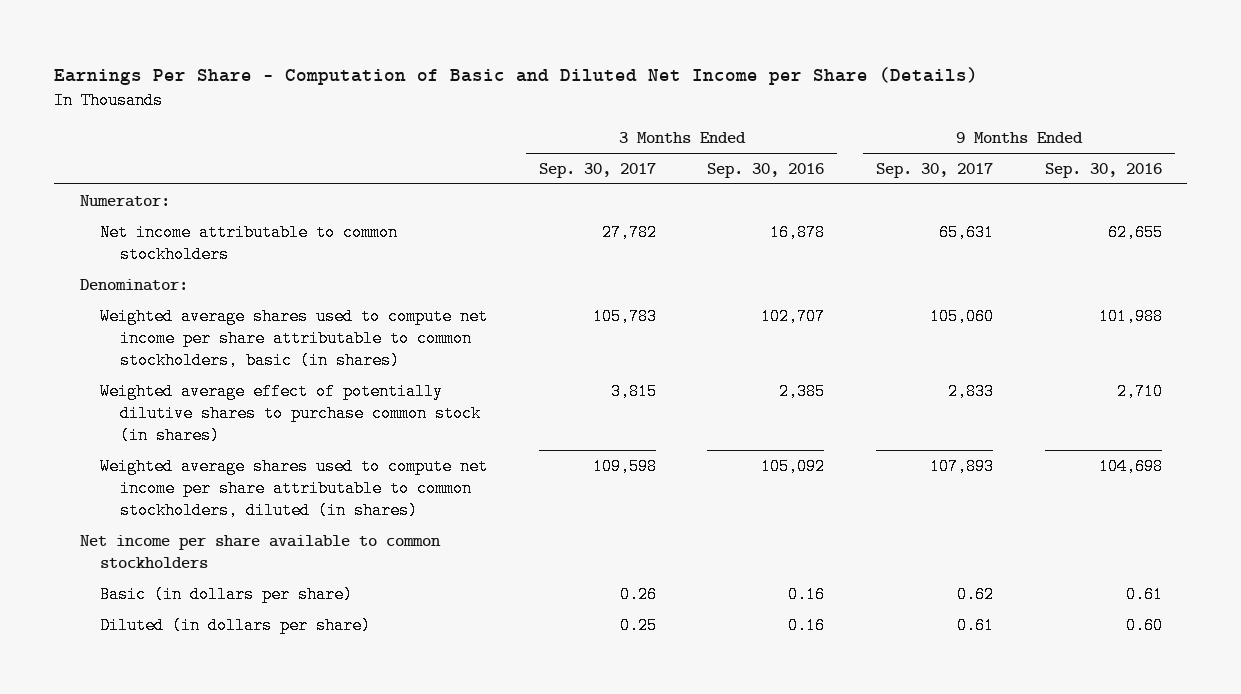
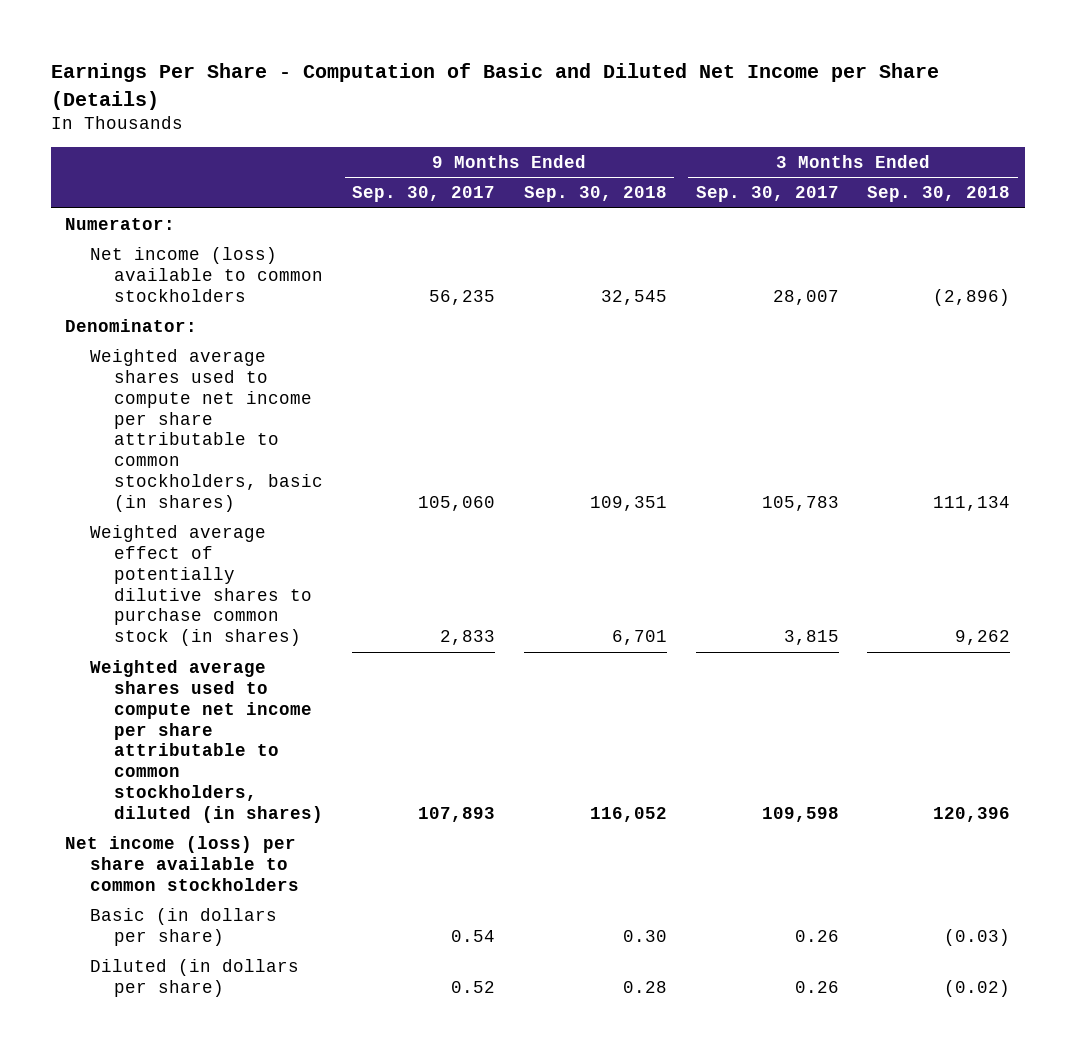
- | 3 Months Ended Sep. 30, 2017 | 3 Months Ended Sep. 30, 2016 | 9 Months Ended Sep. 30, 2017 | 9 Months Ended Sep. 30, 2016
+ | 9 Months Ended Sep. 30, 2017 | 9 Months Ended Sep. 30, 2018 | 3 Months Ended Sep. 30, 2017 | 3 Months Ended Sep. 30, 2018
- Net income attributable to common stockholders | 27,782 | 16,878 | 65,631 | 62,655
+ Net income (loss) available to common stockholders | 56,235 | 32,545 | 28,007 | (2,896)
- Net income per share available to common stockholders
- Basic (in dollars per share) | 0.26 | 0.16 | 0.62 | 0.61
- Diluted (in dollars per share) | 0.25 | 0.16 | 0.61 | 0.60
+ Net income (loss) per share available to common stockholders
+ Basic (in dollars per share) | 0.54 | 0.30 | 0.26 | (0.03)
+ Diluted (in dollars per share) | 0.52 | 0.28 | 0.26 | (0.02)

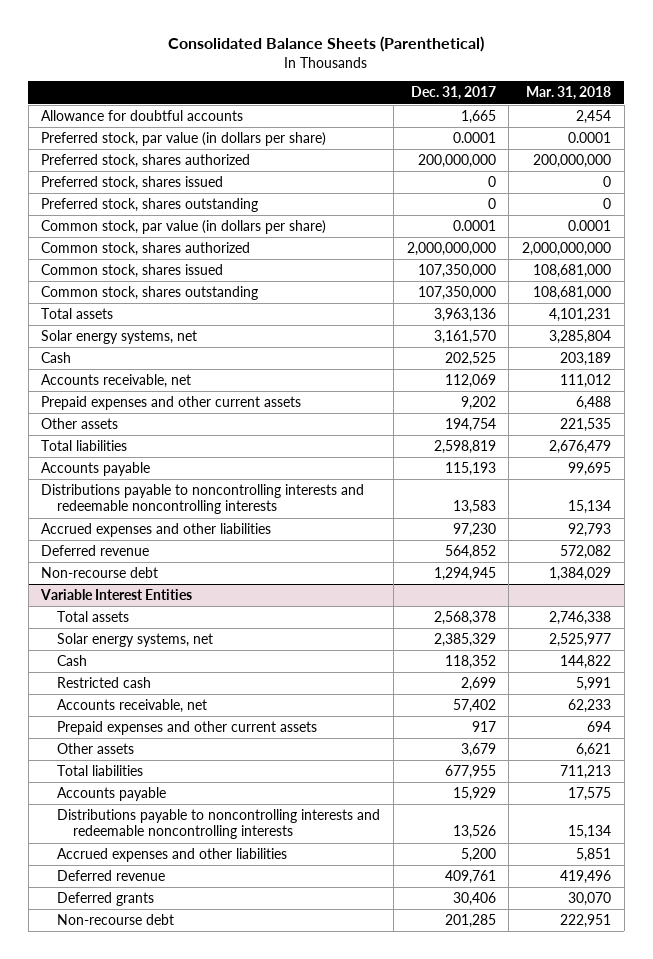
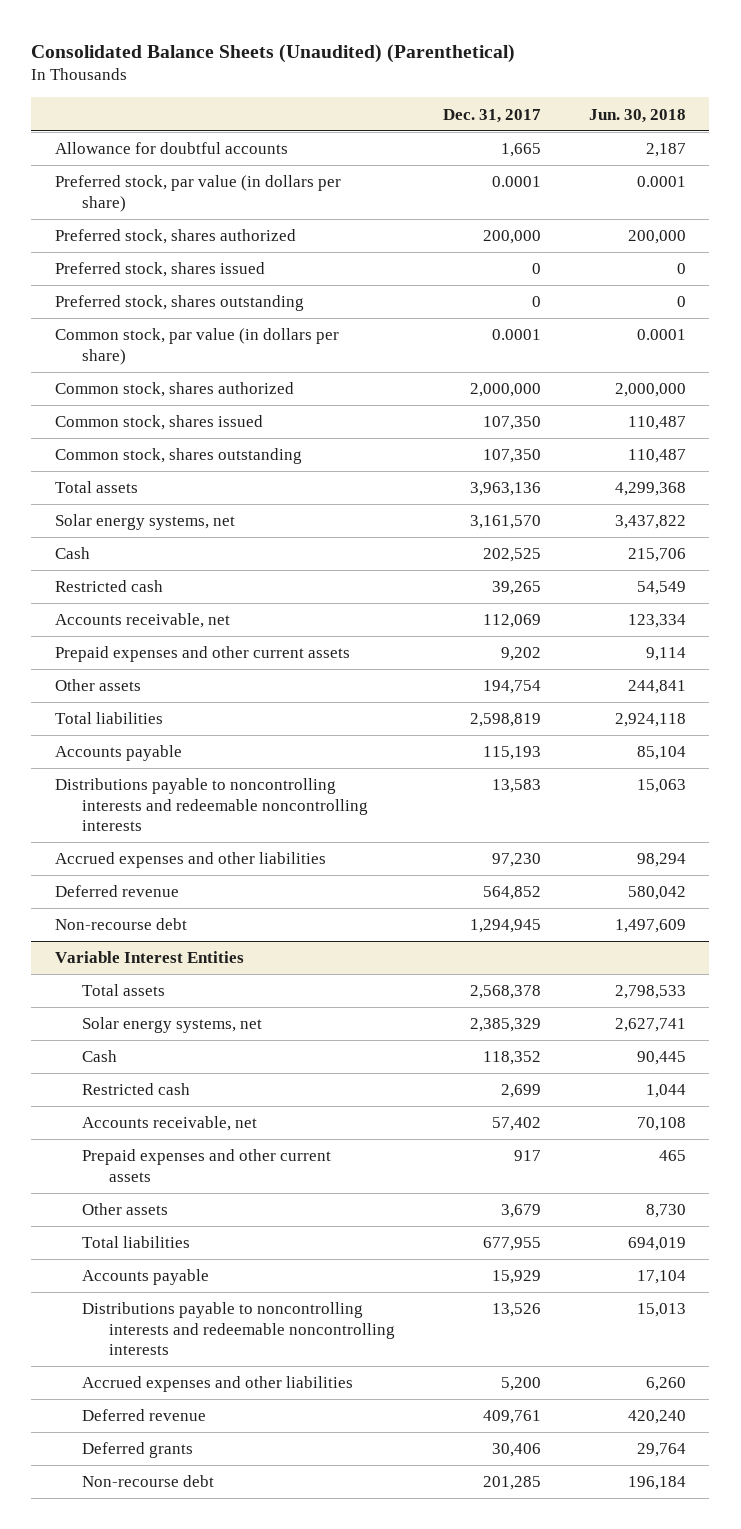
- Consolidated Balance Sheets (Parenthetical)
+ Consolidated Balance Sheets (Unaudited) (Parenthetical)
- | Dec. 31, 2017 | Mar. 31, 2018
+ | Dec. 31, 2017 | Jun. 30, 2018
- Preferred stock, shares authorized | 200,000,000 | 200,000,000
+ Preferred stock, shares authorized | 200,000 | 200,000
- Common stock, shares authorized | 2,000,000,000 | 2,000,000,000
- Common stock, shares issued | 107,350,000 | 108,681,000
- Common stock, shares outstanding | 107,350,000 | 108,681,000
+ Common stock, shares authorized | 2,000,000 | 2,000,000
+ Common stock, shares issued | 107,350 | 110,487
+ Common stock, shares outstanding | 107,350 | 110,487
+ Restricted cash | 39,265 | 54,549

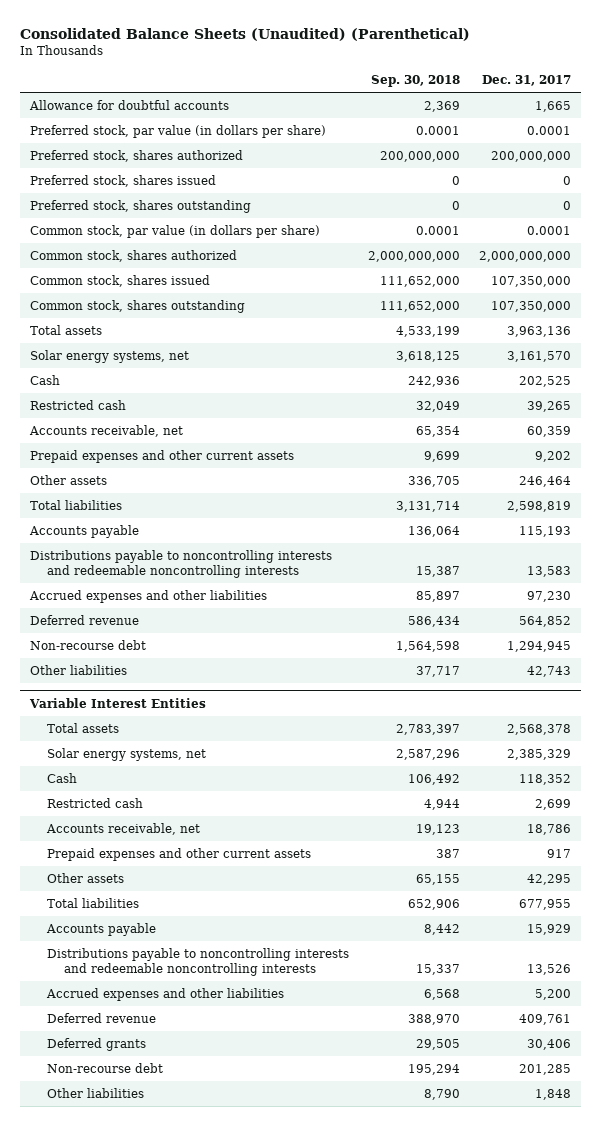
- | Dec. 31, 2017 | Jun. 30, 2018
+ | Sep. 30, 2018 | Dec. 31, 2017
- Preferred stock, shares authorized | 200,000 | 200,000
+ Preferred stock, shares authorized | 200,000,000 | 200,000,000
- Common stock, shares authorized | 2,000,000 | 2,000,000
- Common stock, shares issued | 107,350 | 110,487
- Common stock, shares outstanding | 107,350 | 110,487
+ Common stock, shares authorized | 2,000,000,000 | 2,000,000,000
+ Common stock, shares issued | 111,652,000 | 107,350,000
+ Common stock, shares outstanding | 111,652,000 | 107,350,000
- Accounts receivable, net | 112,069 | 123,334
+ Accounts receivable, net | 65,354 | 60,359
- Other assets | 194,754 | 244,841
+ Other assets | 336,705 | 246,464
+ Other liabilities | 37,717 | 42,743
@ Variable Interest Entities
- Accounts receivable, net | 57,402 | 70,108
+ Accounts receivable, net | 19,123 | 18,786
- Other assets | 3,679 | 8,730
+ Other assets | 65,155 | 42,295
+ Other liabilities | 8,790 | 1,848

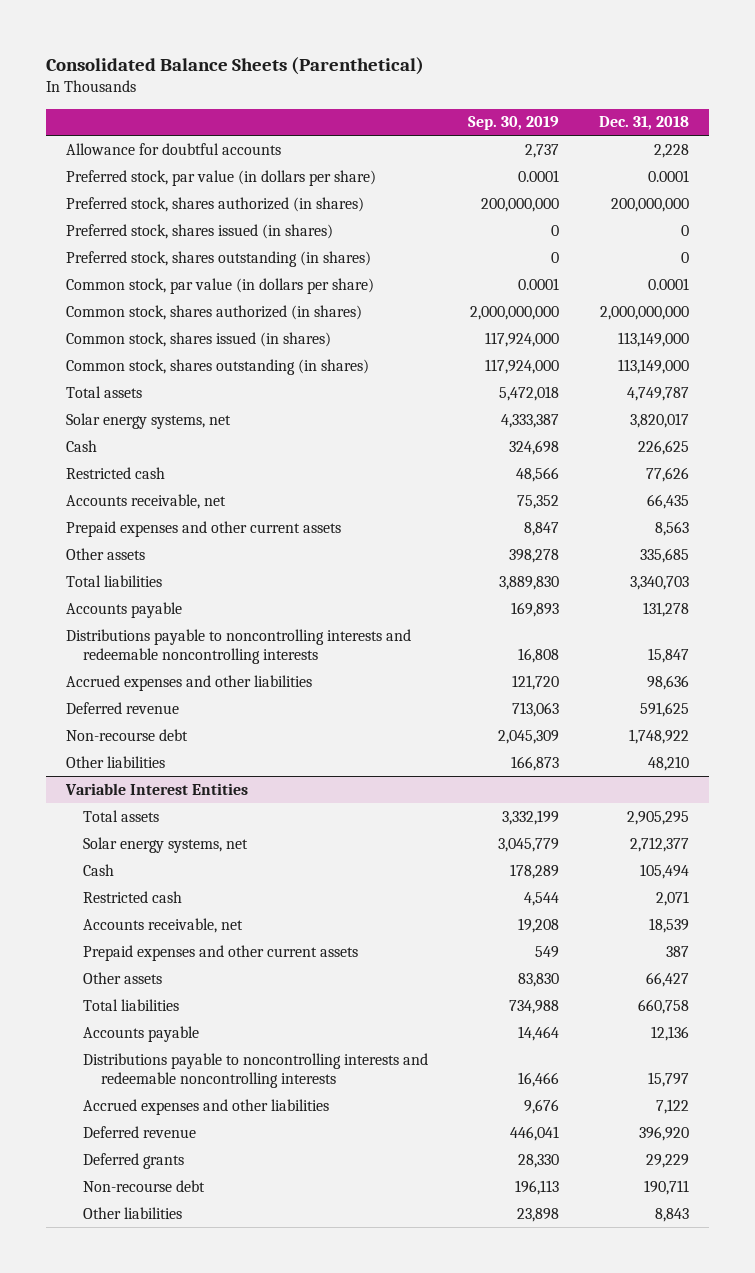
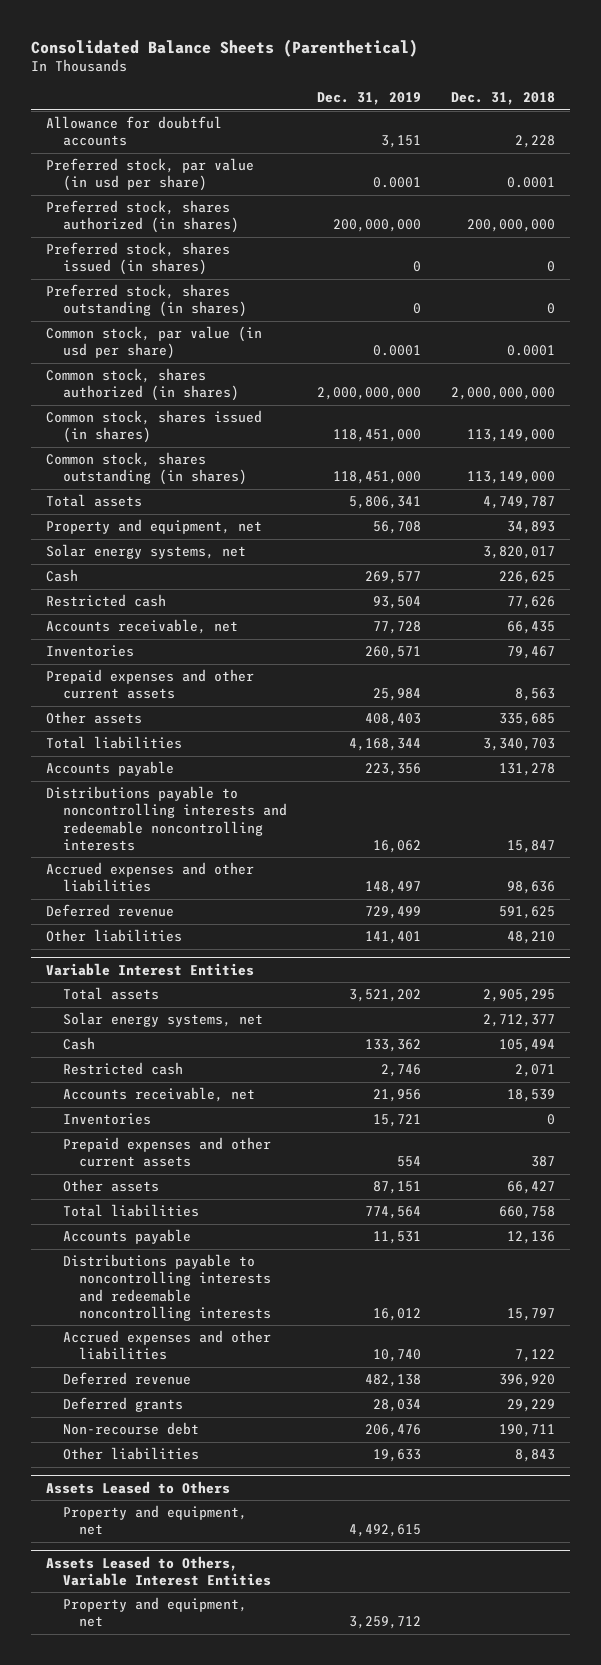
- | Sep. 30, 2019 | Dec. 31, 2018
+ | Dec. 31, 2019 | Dec. 31, 2018
- Preferred stock, par value (in dollars per share) | 0.0001 | 0.0001
+ Preferred stock, par value (in usd per share) | 0.0001 | 0.0001
- Common stock, par value (in dollars per share) | 0.0001 | 0.0001
+ Common stock, par value (in usd per share) | 0.0001 | 0.0001
+ Property and equipment, net | 56,708 | 34,893
+ Inventories | 260,571 | 79,467
- Non-recourse debt | 2,045,309 | 1,748,922
@ Variable Interest Entities
+ Inventories | 15,721 | 0
+ Assets Leased to Others
+ Property and equipment, net | 4,492,615 |
+ Assets Leased to Others, Variable Interest Entities
+ Property and equipment, net | 3,259,712 |

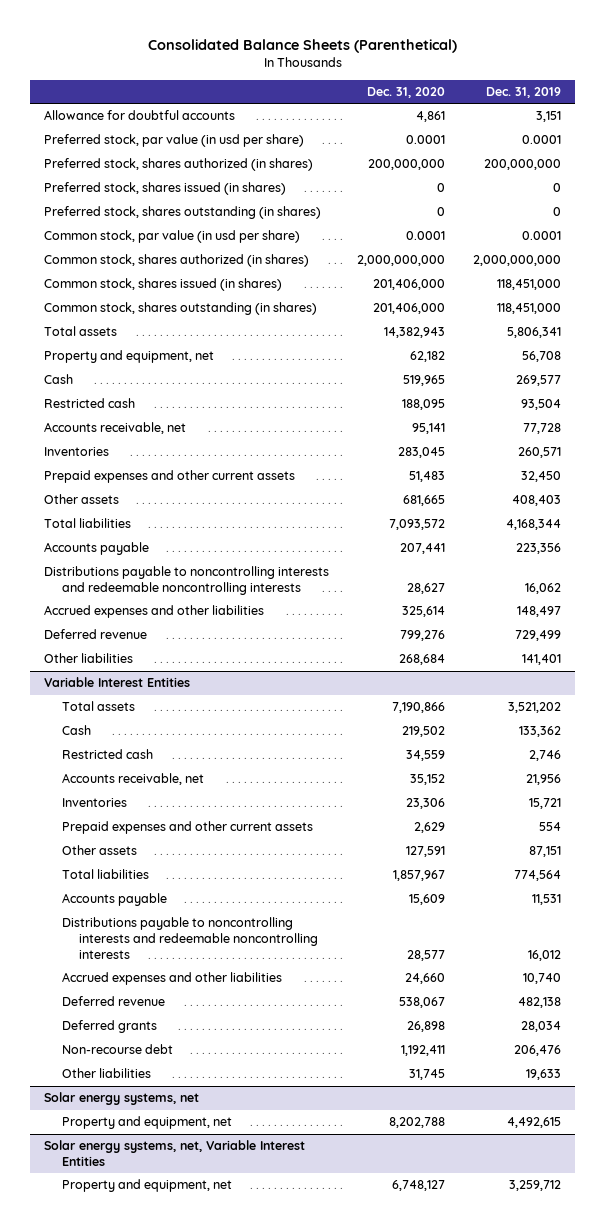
- | Dec. 31, 2019 | Dec. 31, 2018
+ | Dec. 31, 2020 | Dec. 31, 2019
- Solar energy systems, net | | 3,820,017
- Prepaid expenses and other current assets | 25,984 | 8,563
+ Prepaid expenses and other current assets | 51,483 | 32,450
@ Variable Interest Entities
- Solar energy systems, net | | 2,712,377
- Assets Leased to Others
+ Solar energy systems, net
- Assets Leased to Others, Variable Interest Entities
+ Solar energy systems, net, Variable Interest Entities

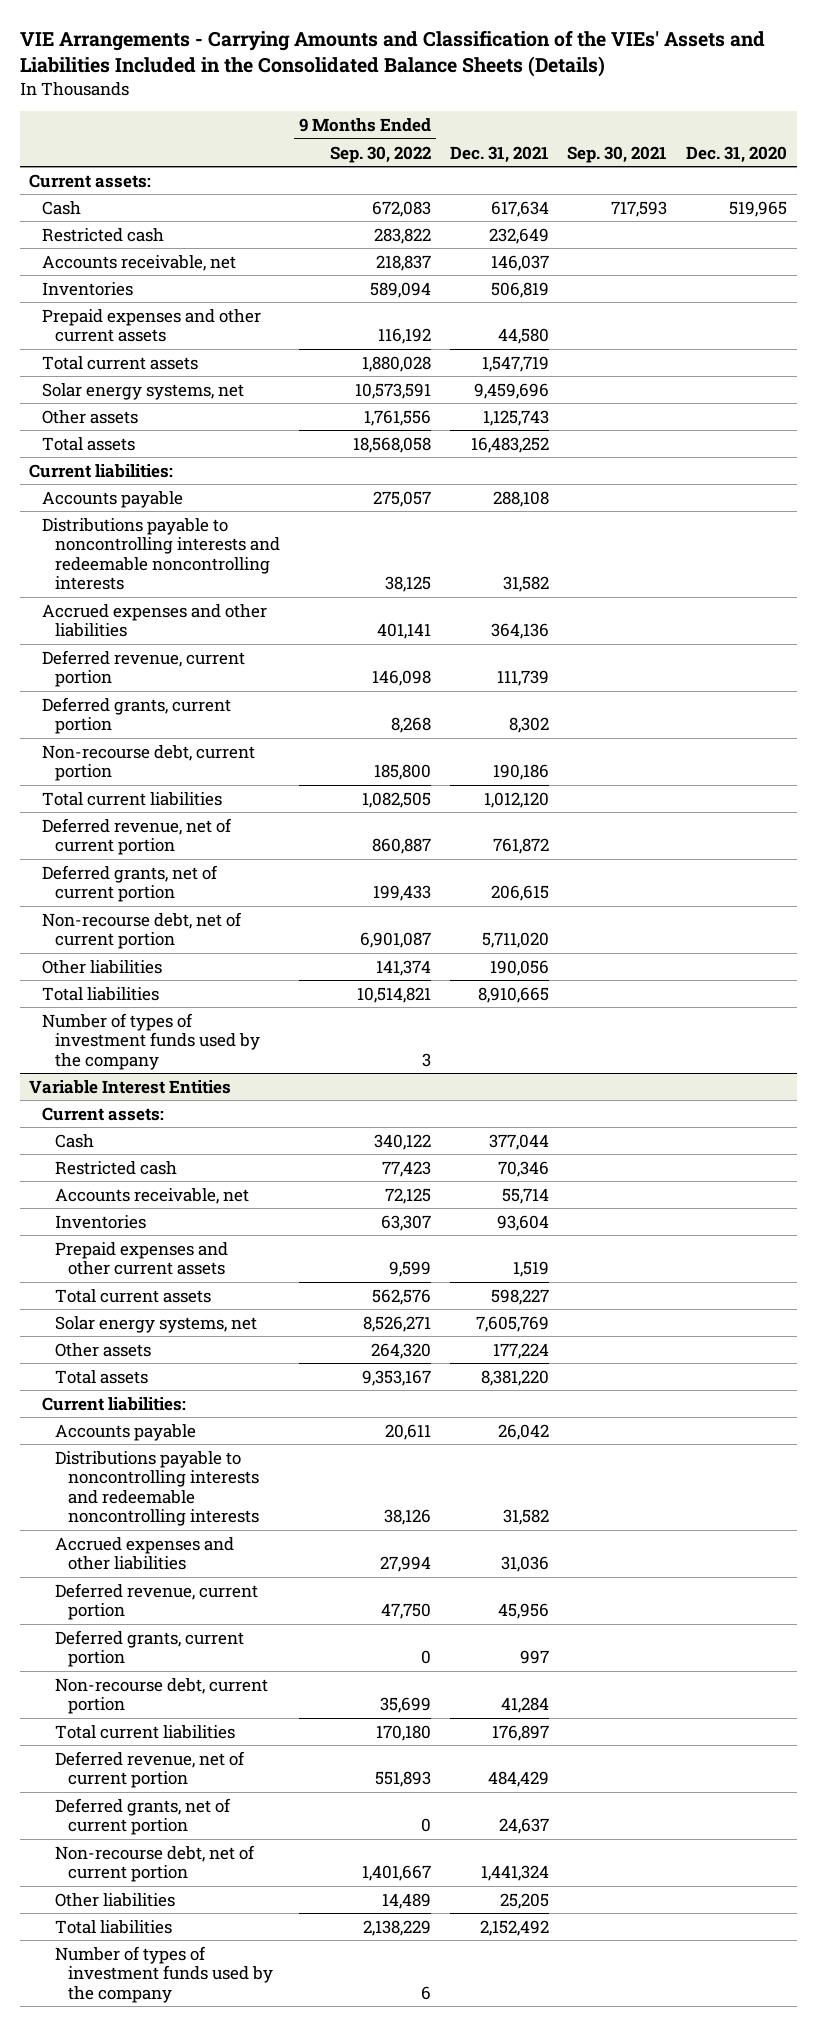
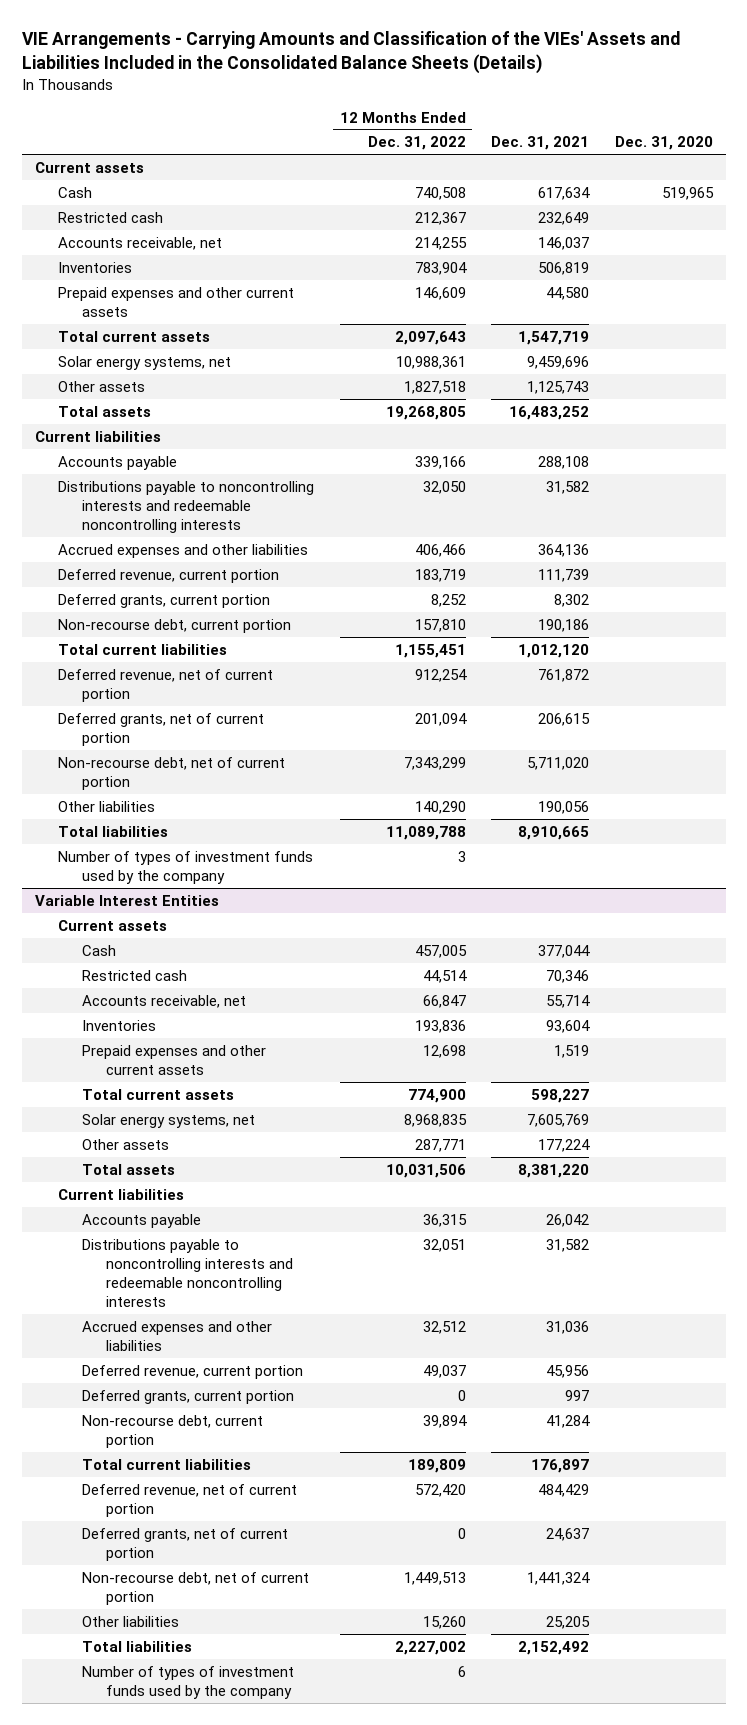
- | 9 Months Ended Sep. 30, 2022 | Dec. 31, 2021 | Sep. 30, 2021 | Dec. 31, 2020
+ | 12 Months Ended Dec. 31, 2022 | Dec. 31, 2021 | Dec. 31, 2020
- Current assets:
+ Current assets
- Current liabilities:
+ Current liabilities
@ Variable Interest Entities
- Current assets:
+ Current assets
- Current liabilities:
+ Current liabilities

